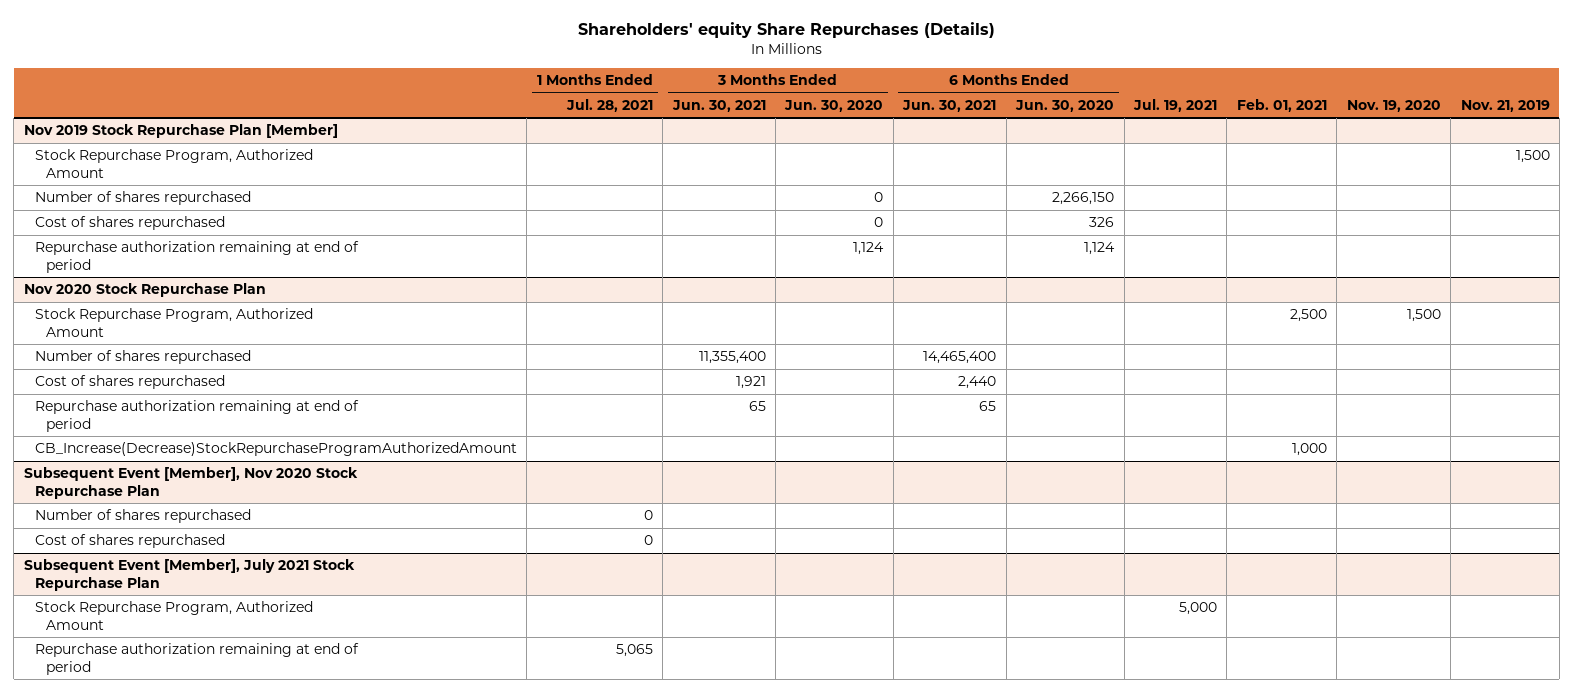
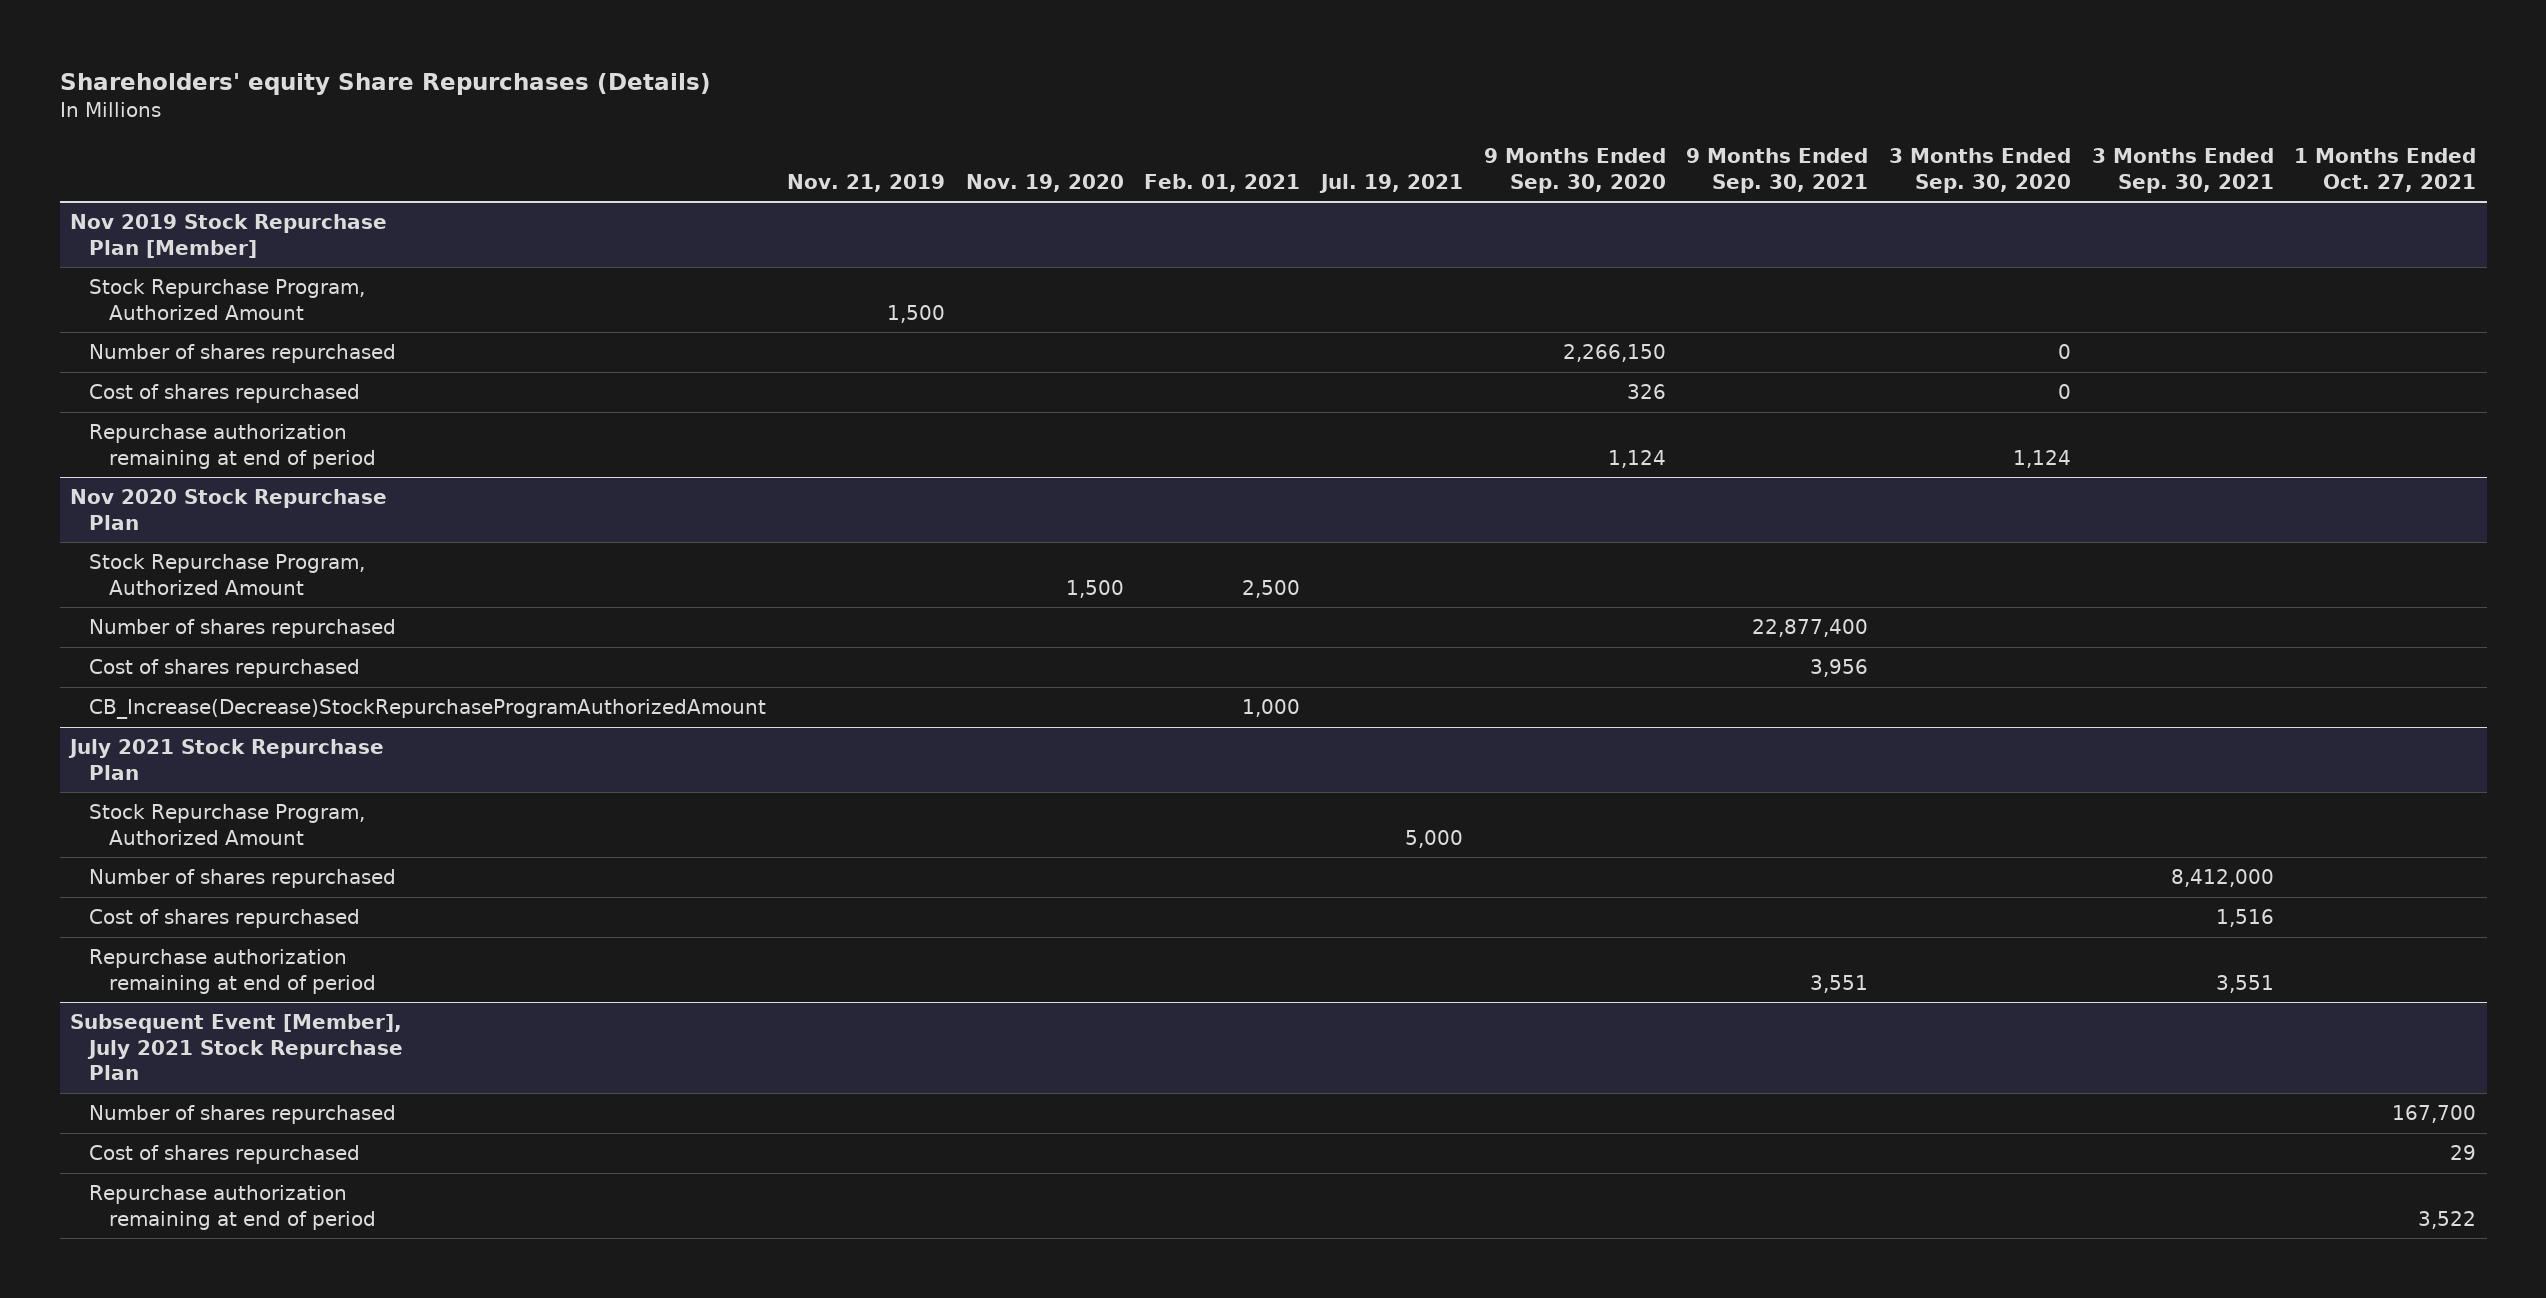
- | 1 Months Ended Jul. 28, 2021 | 3 Months Ended Jun. 30, 2021 | 3 Months Ended Jun. 30, 2020 | 6 Months Ended Jun. 30, 2021 | 6 Months Ended Jun. 30, 2020 | Jul. 19, 2021 | Feb. 01, 2021 | Nov. 19, 2020 | Nov. 21, 2019
+ | Nov. 21, 2019 | Nov. 19, 2020 | Feb. 01, 2021 | Jul. 19, 2021 | 9 Months Ended Sep. 30, 2020 | 9 Months Ended Sep. 30, 2021 | 3 Months Ended Sep. 30, 2020 | 3 Months Ended Sep. 30, 2021 | 1 Months Ended Oct. 27, 2021
@ Nov 2020 Stock Repurchase Plan
- Repurchase authorization remaining at end of period | | 65 | | 65 | | | | |
- Subsequent Event [Member], Nov 2020 Stock Repurchase Plan
- Number of shares repurchased | 0 | | | | | | | |
- Cost of shares repurchased | 0 | | | | | | | |
+ July 2021 Stock Repurchase Plan
+ Stock Repurchase Program, Authorized Amount | | | | 5,000 | | | | |
+ Number of shares repurchased | | | | | | | | 8,412,000 |
+ Cost of shares repurchased | | | | | | | | 1,516 |
+ Repurchase authorization remaining at end of period | | | | | | 3,551 | | 3,551 |
@ Subsequent Event [Member], July 2021 Stock Repurchase Plan
- Stock Repurchase Program, Authorized Amount | | | | | | 5,000 | | |
+ Number of shares repurchased | | | | | | | | | 167,700
+ Cost of shares repurchased | | | | | | | | | 29

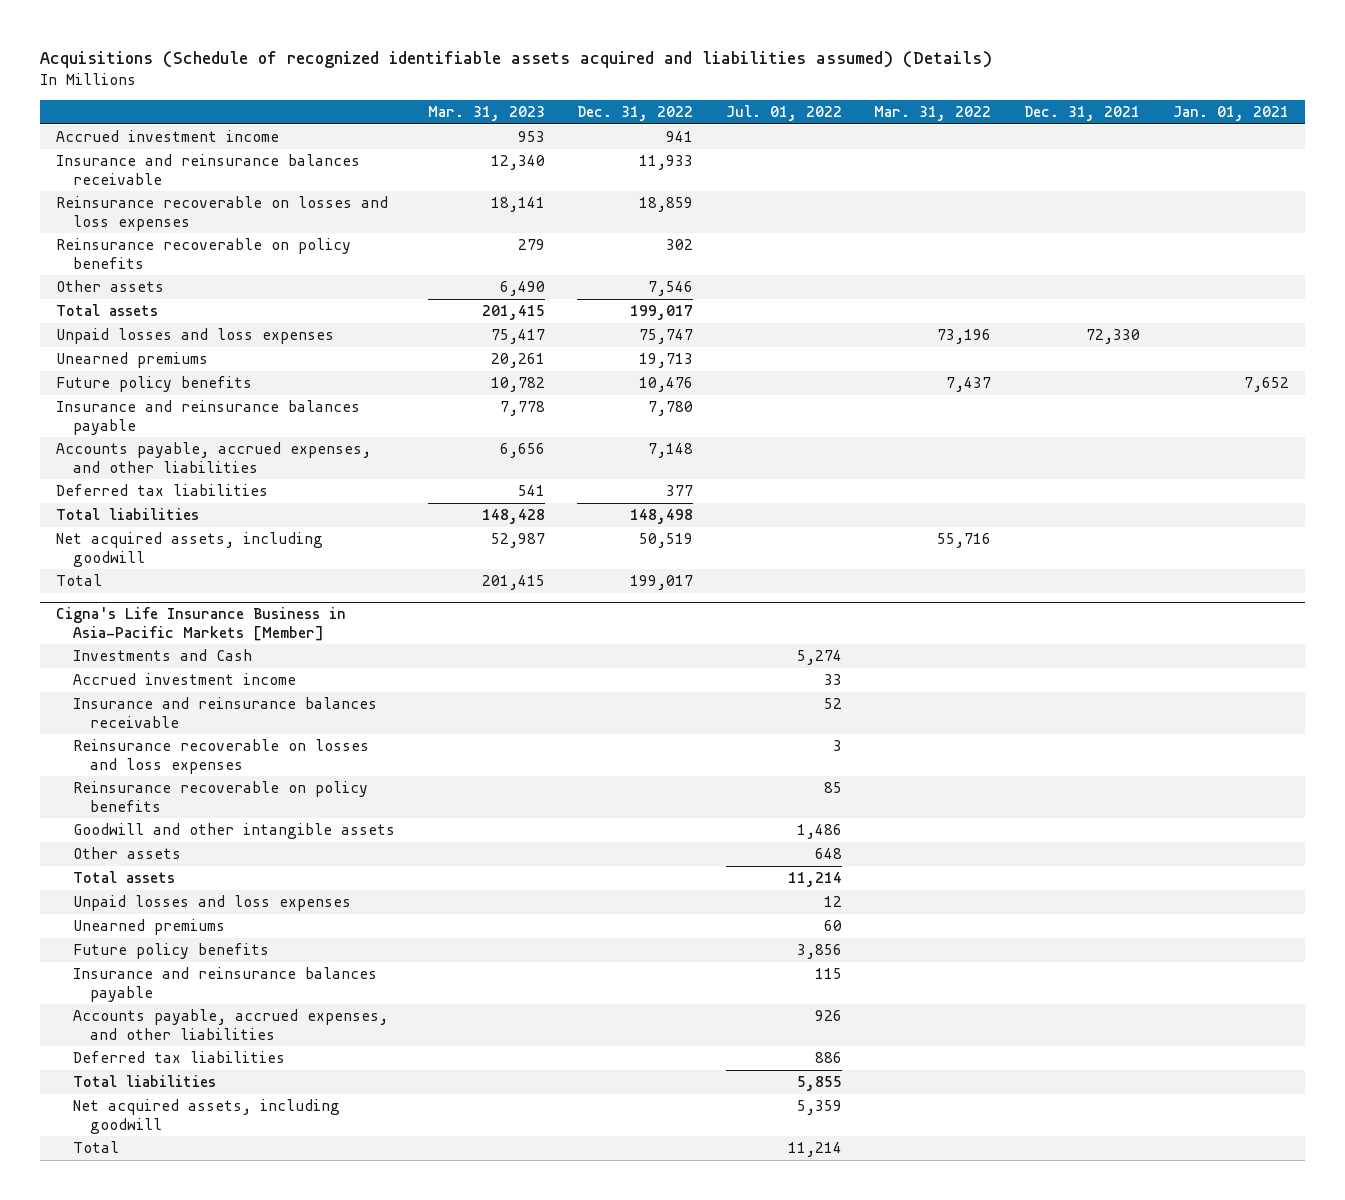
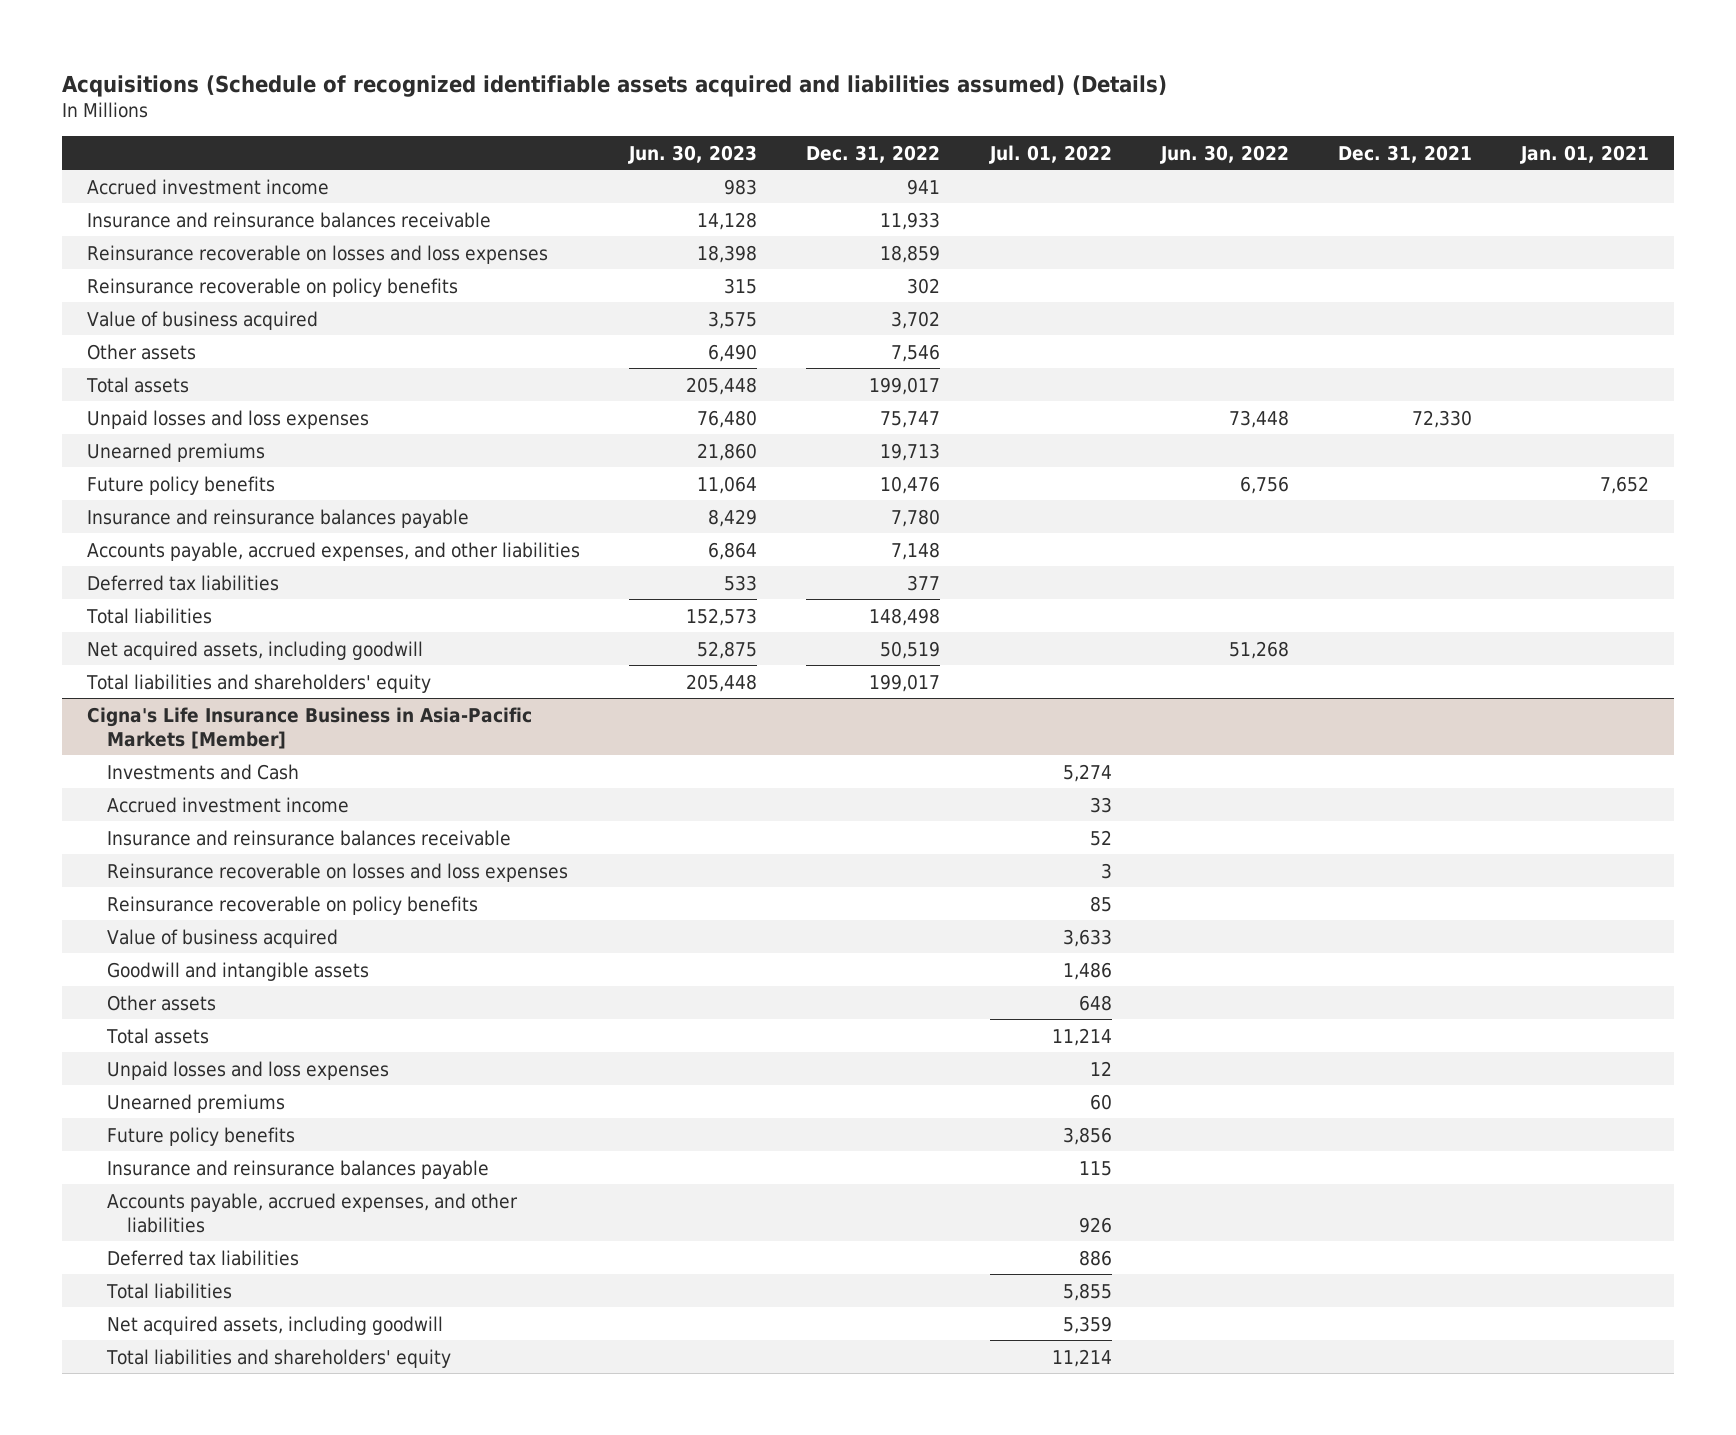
- | Mar. 31, 2023 | Dec. 31, 2022 | Jul. 01, 2022 | Mar. 31, 2022 | Dec. 31, 2021 | Jan. 01, 2021
+ | Jun. 30, 2023 | Dec. 31, 2022 | Jul. 01, 2022 | Jun. 30, 2022 | Dec. 31, 2021 | Jan. 01, 2021
+ Value of business acquired | 3,575 | 3,702 | | | |
- Total | 201,415 | 199,017 | | | |
+ Total liabilities and shareholders' equity | 205,448 | 199,017 | | | |
@ Cigna's Life Insurance Business in Asia-Pacific Markets [Member]
- Goodwill and other intangible assets | | | 1,486 | | |
+ Value of business acquired | | | 3,633 | | |
+ Goodwill and intangible assets | | | 1,486 | | |
- Total | | | 11,214 | | |
+ Total liabilities and shareholders' equity | | | 11,214 | | |

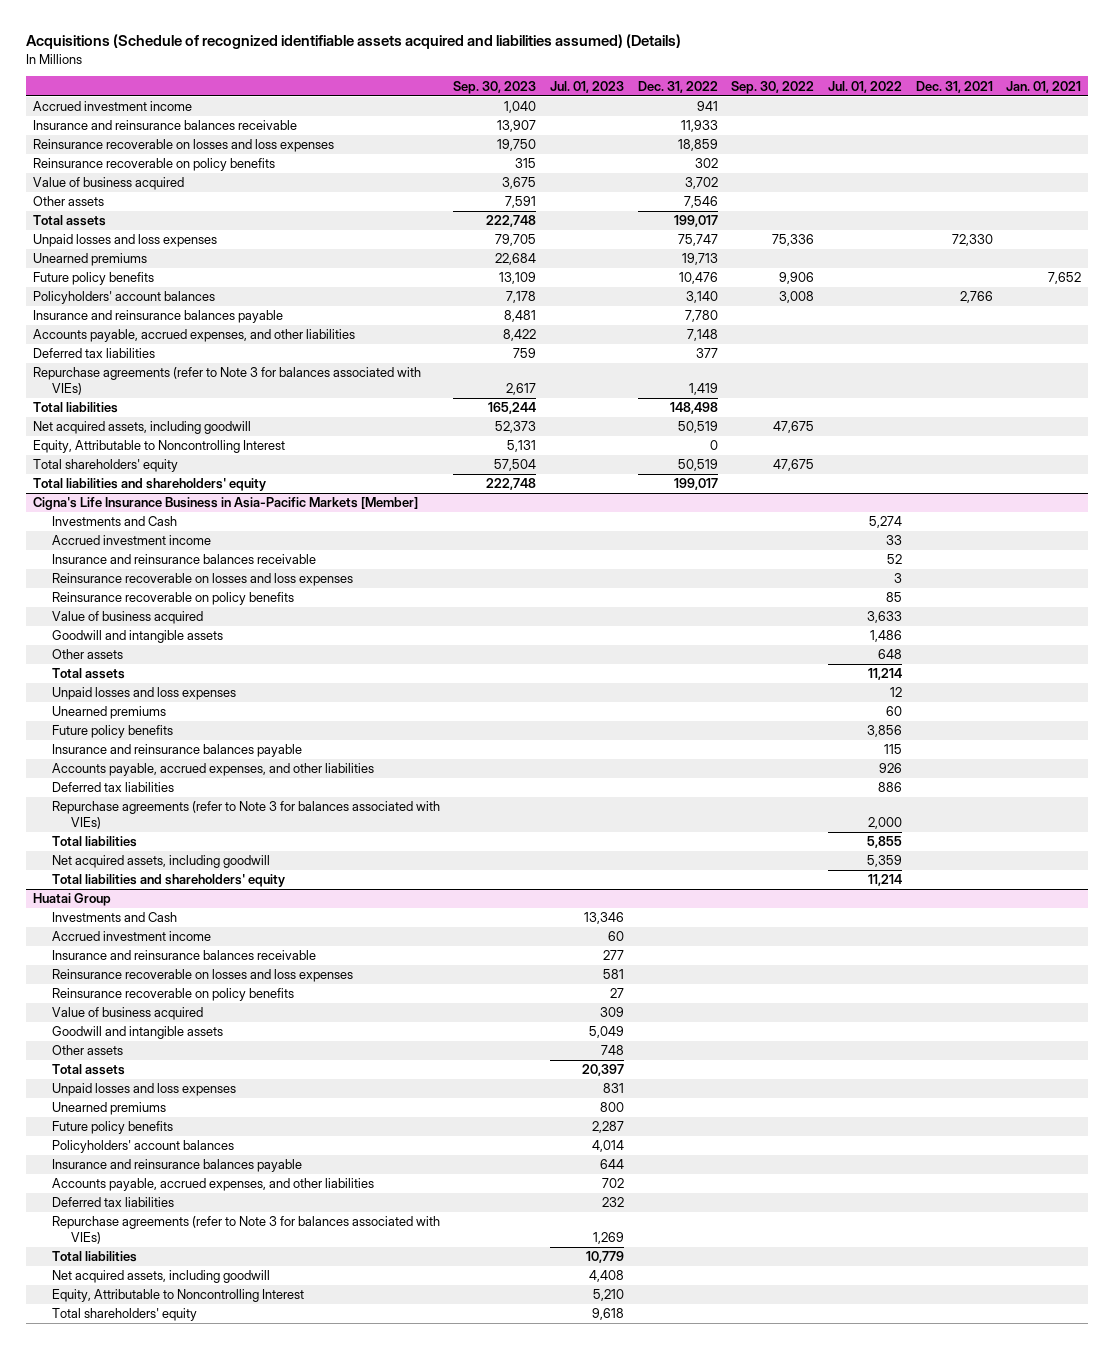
- | Jun. 30, 2023 | Dec. 31, 2022 | Jul. 01, 2022 | Jun. 30, 2022 | Dec. 31, 2021 | Jan. 01, 2021
+ | Sep. 30, 2023 | Jul. 01, 2023 | Dec. 31, 2022 | Sep. 30, 2022 | Jul. 01, 2022 | Dec. 31, 2021 | Jan. 01, 2021
+ Policyholders' account balances | 7,178 | | 3,140 | 3,008 | | 2,766 |
+ Repurchase agreements (refer to Note 3 for balances associated with VIEs) | 2,617 | | 1,419 | | | |
+ Equity, Attributable to Noncontrolling Interest | 5,131 | | 0 | | | |
+ Total shareholders' equity | 57,504 | | 50,519 | 47,675 | | |
@ Cigna's Life Insurance Business in Asia-Pacific Markets [Member]
+ Repurchase agreements (refer to Note 3 for balances associated with VIEs) | | | | | 2,000 | |
+ Huatai Group
+ Investments and Cash | | 13,346 | | | | |
+ Accrued investment income | | 60 | | | | |
+ Insurance and reinsurance balances receivable | | 277 | | | | |
+ Reinsurance recoverable on losses and loss expenses | | 581 | | | | |
+ Reinsurance recoverable on policy benefits | | 27 | | | | |
+ Value of business acquired | | 309 | | | | |
+ Goodwill and intangible assets | | 5,049 | | | | |
+ Other assets | | 748 | | | | |
+ Total assets | | 20,397 | | | | |
+ Unpaid losses and loss expenses | | 831 | | | | |
+ Unearned premiums | | 800 | | | | |
+ Future policy benefits | | 2,287 | | | | |
+ Policyholders' account balances | | 4,014 | | | | |
+ Insurance and reinsurance balances payable | | 644 | | | | |
+ Accounts payable, accrued expenses, and other liabilities | | 702 | | | | |
+ Deferred tax liabilities | | 232 | | | | |
+ Repurchase agreements (refer to Note 3 for balances associated with VIEs) | | 1,269 | | | | |
+ Total liabilities | | 10,779 | | | | |
+ Net acquired assets, including goodwill | | 4,408 | | | | |
+ Equity, Attributable to Noncontrolling Interest | | 5,210 | | | | |
+ Total shareholders' equity | | 9,618 | | | | |

